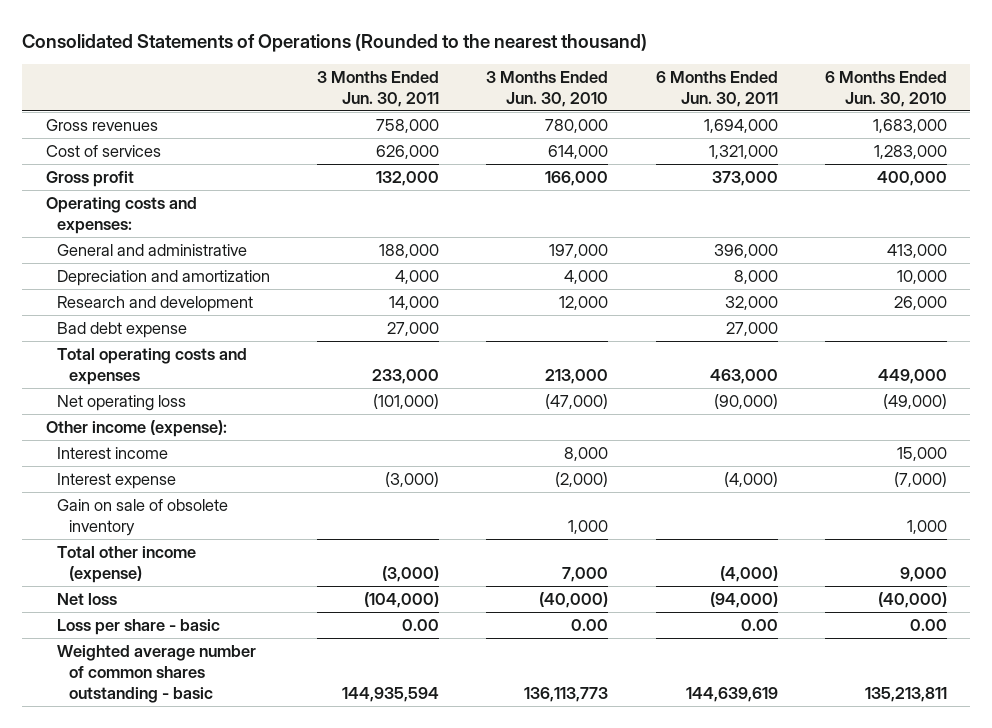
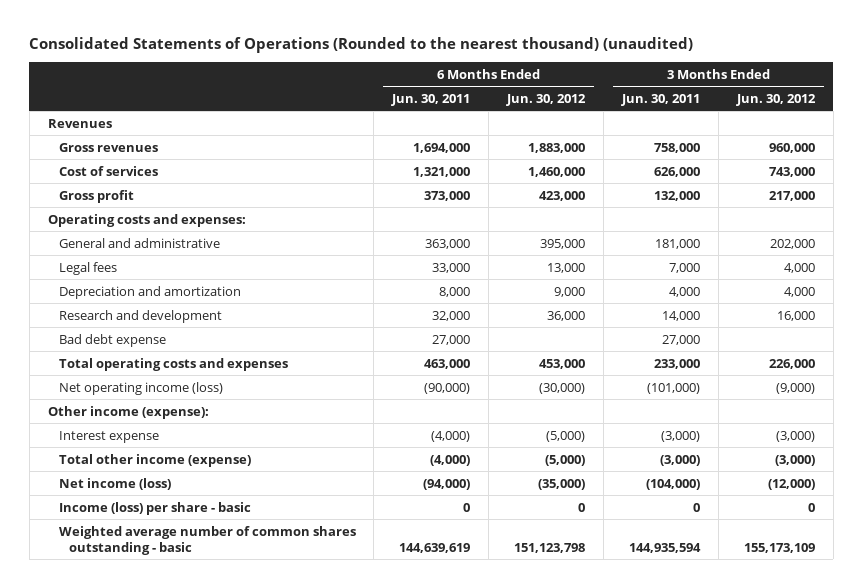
- Consolidated Statements of Operations (Rounded to the nearest thousand)
+ Consolidated Statements of Operations (Rounded to the nearest thousand) (unaudited)
- | 3 Months Ended Jun. 30, 2011 | 3 Months Ended Jun. 30, 2010 | 6 Months Ended Jun. 30, 2011 | 6 Months Ended Jun. 30, 2010
+ | 6 Months Ended Jun. 30, 2011 | 6 Months Ended Jun. 30, 2012 | 3 Months Ended Jun. 30, 2011 | 3 Months Ended Jun. 30, 2012
+ Revenues
- General and administrative | 188,000 | 197,000 | 396,000 | 413,000
+ General and administrative | 363,000 | 395,000 | 181,000 | 202,000
+ Legal fees | 33,000 | 13,000 | 7,000 | 4,000
- Net operating loss | (101,000) | (47,000) | (90,000) | (49,000)
+ Net operating income (loss) | (90,000) | (30,000) | (101,000) | (9,000)
- Interest income | | 8,000 | | 15,000
- Gain on sale of obsolete inventory | | 1,000 | | 1,000
- Net loss | (104,000) | (40,000) | (94,000) | (40,000)
- Loss per share - basic | 0.00 | 0.00 | 0.00 | 0.00
+ Net income (loss) | (94,000) | (35,000) | (104,000) | (12,000)
+ Income (loss) per share - basic | 0 | 0 | 0 | 0

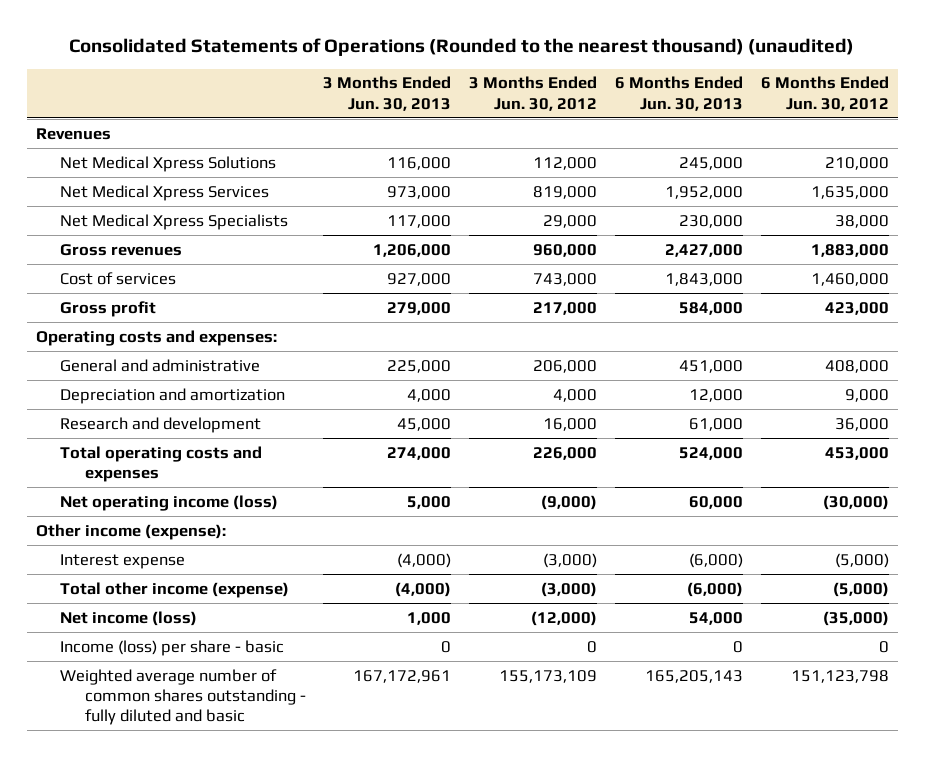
- | 6 Months Ended Jun. 30, 2011 | 6 Months Ended Jun. 30, 2012 | 3 Months Ended Jun. 30, 2011 | 3 Months Ended Jun. 30, 2012
+ | 3 Months Ended Jun. 30, 2013 | 3 Months Ended Jun. 30, 2012 | 6 Months Ended Jun. 30, 2013 | 6 Months Ended Jun. 30, 2012
+ Net Medical Xpress Solutions | 116,000 | 112,000 | 245,000 | 210,000
+ Net Medical Xpress Services | 973,000 | 819,000 | 1,952,000 | 1,635,000
+ Net Medical Xpress Specialists | 117,000 | 29,000 | 230,000 | 38,000
- General and administrative | 363,000 | 395,000 | 181,000 | 202,000
- Legal fees | 33,000 | 13,000 | 7,000 | 4,000
+ General and administrative | 225,000 | 206,000 | 451,000 | 408,000
- Bad debt expense | 27,000 | | 27,000 |
- Weighted average number of common shares outstanding - basic | 144,639,619 | 151,123,798 | 144,935,594 | 155,173,109
+ Weighted average number of common shares outstanding - fully diluted and basic | 167,172,961 | 155,173,109 | 165,205,143 | 151,123,798

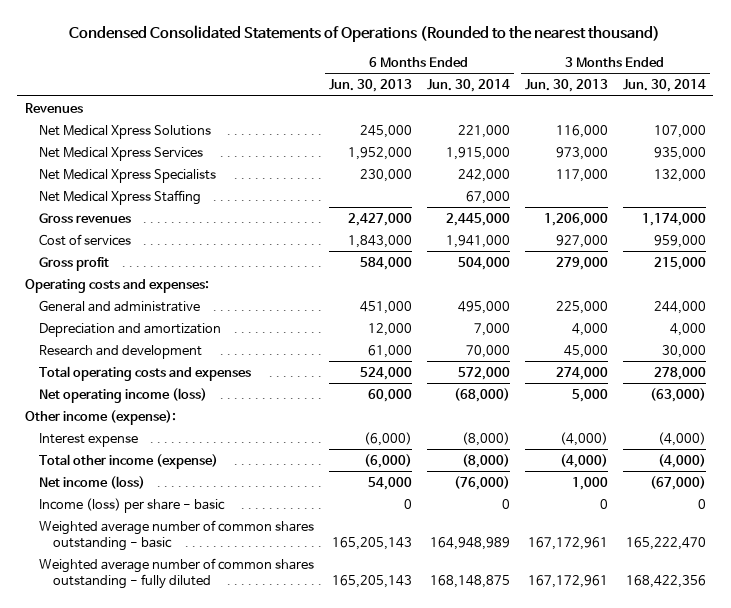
- Consolidated Statements of Operations (Rounded to the nearest thousand) (unaudited)
+ Condensed Consolidated Statements of Operations (Rounded to the nearest thousand)
- | 3 Months Ended Jun. 30, 2013 | 3 Months Ended Jun. 30, 2012 | 6 Months Ended Jun. 30, 2013 | 6 Months Ended Jun. 30, 2012
+ | 6 Months Ended Jun. 30, 2013 | 6 Months Ended Jun. 30, 2014 | 3 Months Ended Jun. 30, 2013 | 3 Months Ended Jun. 30, 2014
+ Net Medical Xpress Staffing | | 67,000 | |
- Weighted average number of common shares outstanding - fully diluted and basic | 167,172,961 | 155,173,109 | 165,205,143 | 151,123,798
+ Weighted average number of common shares outstanding - basic | 165,205,143 | 164,948,989 | 167,172,961 | 165,222,470
+ Weighted average number of common shares outstanding - fully diluted | 165,205,143 | 168,148,875 | 167,172,961 | 168,422,356

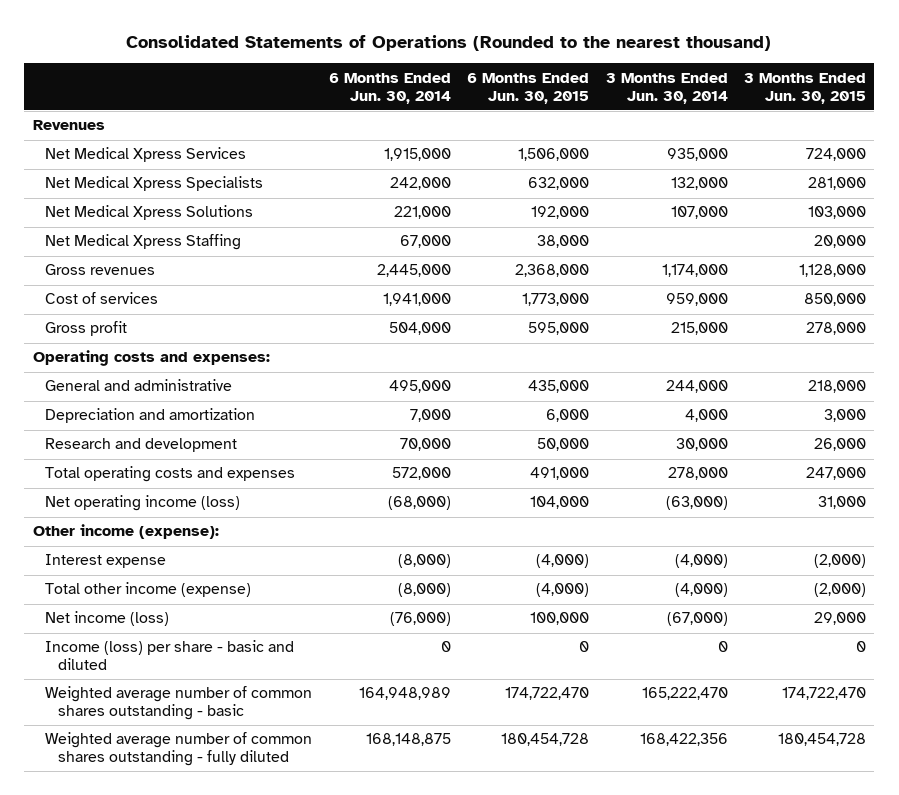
- Condensed Consolidated Statements of Operations (Rounded to the nearest thousand)
+ Consolidated Statements of Operations (Rounded to the nearest thousand)
- | 6 Months Ended Jun. 30, 2013 | 6 Months Ended Jun. 30, 2014 | 3 Months Ended Jun. 30, 2013 | 3 Months Ended Jun. 30, 2014
+ | 6 Months Ended Jun. 30, 2014 | 6 Months Ended Jun. 30, 2015 | 3 Months Ended Jun. 30, 2014 | 3 Months Ended Jun. 30, 2015
moved down: Net Medical Xpress Solutions | 221,000 | 192,000 | 107,000 | 103,000
- Income (loss) per share - basic | 0 | 0 | 0 | 0
+ Income (loss) per share - basic and diluted | 0 | 0 | 0 | 0

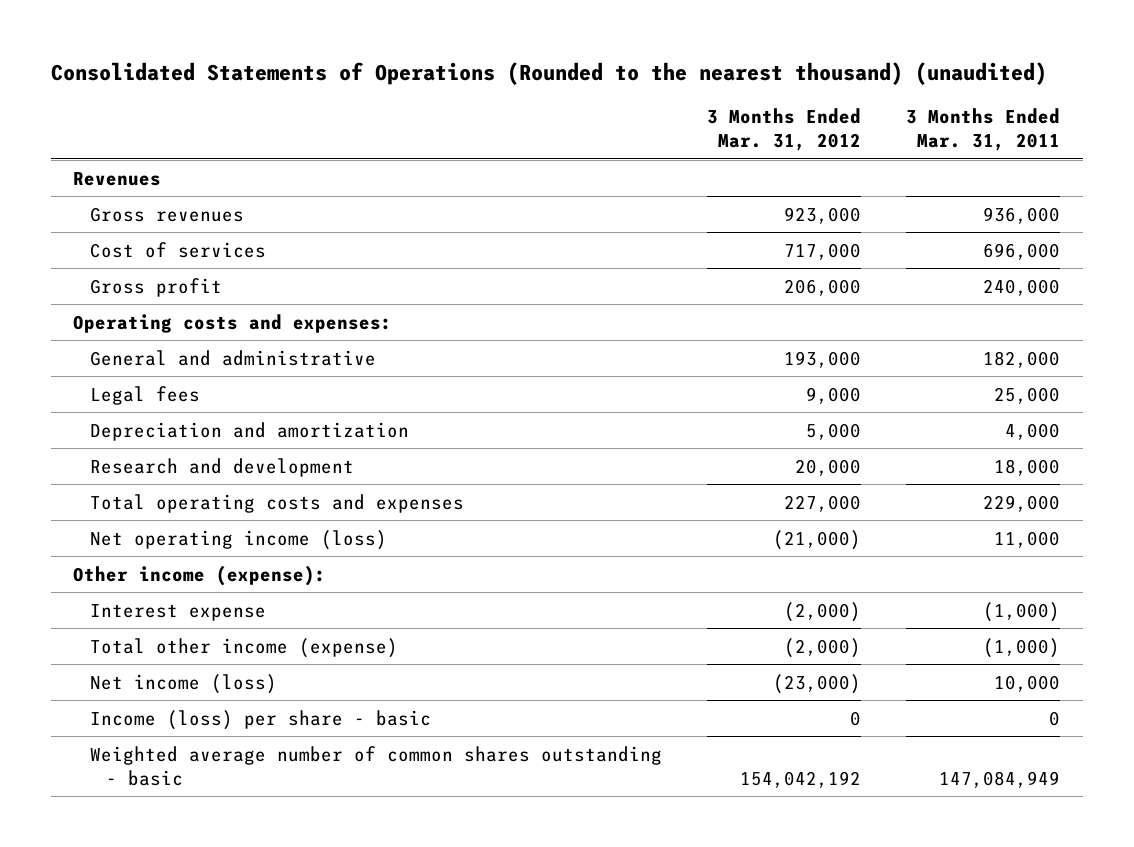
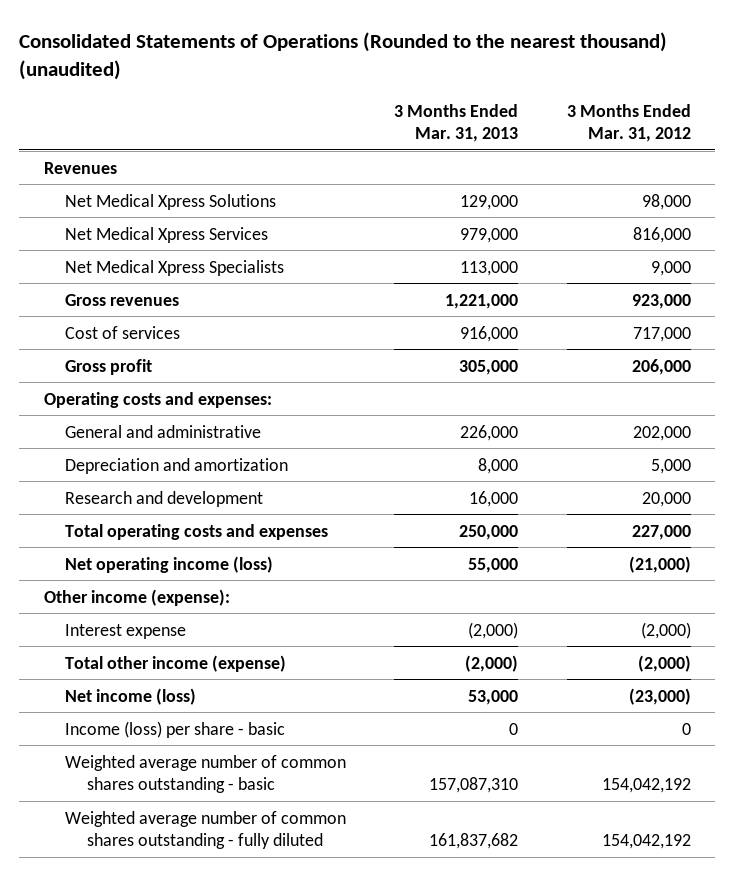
- | 3 Months Ended Mar. 31, 2012 | 3 Months Ended Mar. 31, 2011
+ | 3 Months Ended Mar. 31, 2013 | 3 Months Ended Mar. 31, 2012
+ Net Medical Xpress Solutions | 129,000 | 98,000
+ Net Medical Xpress Services | 979,000 | 816,000
+ Net Medical Xpress Specialists | 113,000 | 9,000
- General and administrative | 193,000 | 182,000
- Legal fees | 9,000 | 25,000
+ General and administrative | 226,000 | 202,000
+ Weighted average number of common shares outstanding - fully diluted | 161,837,682 | 154,042,192

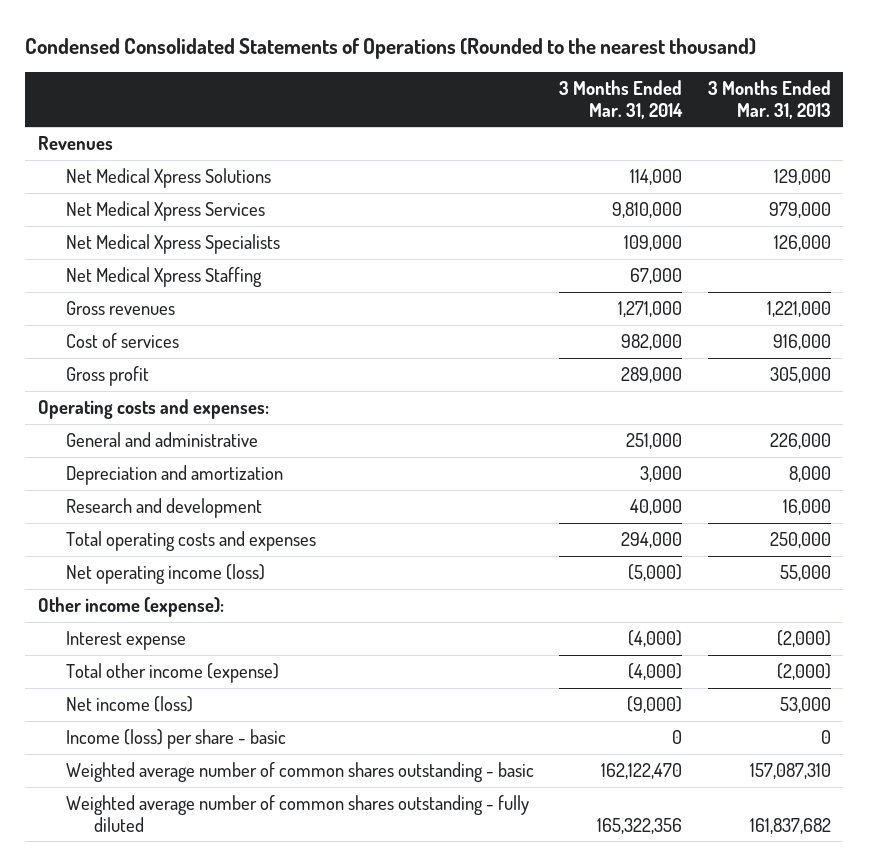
- Consolidated Statements of Operations (Rounded to the nearest thousand) (unaudited)
+ Condensed Consolidated Statements of Operations (Rounded to the nearest thousand)
- | 3 Months Ended Mar. 31, 2013 | 3 Months Ended Mar. 31, 2012
+ | 3 Months Ended Mar. 31, 2014 | 3 Months Ended Mar. 31, 2013
- Net Medical Xpress Specialists | 113,000 | 9,000
+ Net Medical Xpress Specialists | 109,000 | 126,000
+ Net Medical Xpress Staffing | 67,000 |

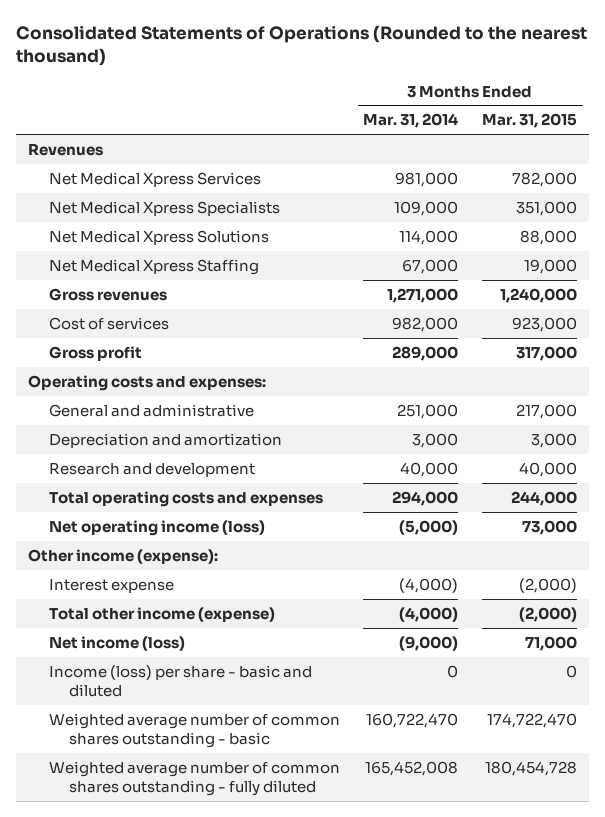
- Condensed Consolidated Statements of Operations (Rounded to the nearest thousand)
+ Consolidated Statements of Operations (Rounded to the nearest thousand)
- | 3 Months Ended Mar. 31, 2014 | 3 Months Ended Mar. 31, 2013
+ | 3 Months Ended Mar. 31, 2014 | 3 Months Ended Mar. 31, 2015
- Net Medical Xpress Services | 9,810,000 | 979,000
+ Net Medical Xpress Services | 981,000 | 782,000
moved down: Net Medical Xpress Solutions | 114,000 | 88,000
- Income (loss) per share - basic | 0 | 0
- Weighted average number of common shares outstanding - basic | 162,122,470 | 157,087,310
- Weighted average number of common shares outstanding - fully diluted | 165,322,356 | 161,837,682
+ Income (loss) per share - basic and diluted | 0 | 0
+ Weighted average number of common shares outstanding - basic | 160,722,470 | 174,722,470
+ Weighted average number of common shares outstanding - fully diluted | 165,452,008 | 180,454,728

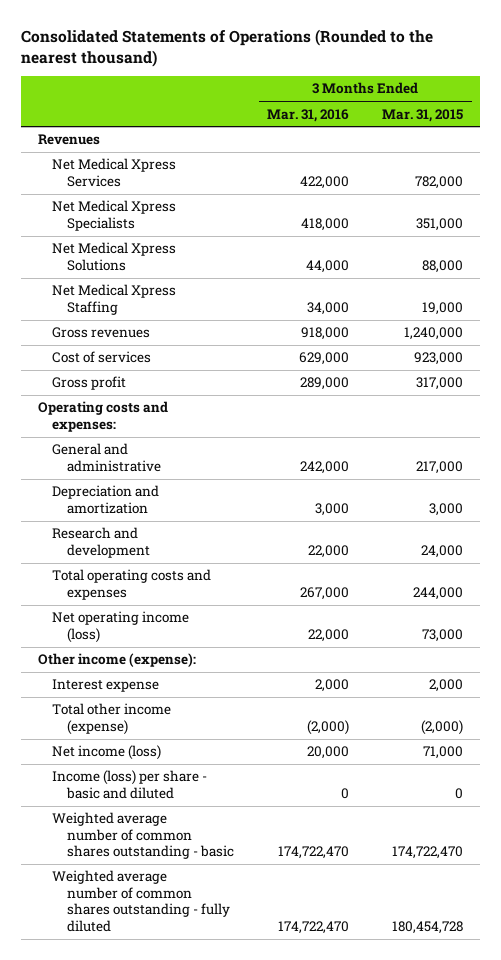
- | 3 Months Ended Mar. 31, 2014 | 3 Months Ended Mar. 31, 2015
+ | 3 Months Ended Mar. 31, 2016 | 3 Months Ended Mar. 31, 2015
- Research and development | 40,000 | 40,000
+ Research and development | 22,000 | 24,000
- Interest expense | (4,000) | (2,000)
+ Interest expense | 2,000 | 2,000

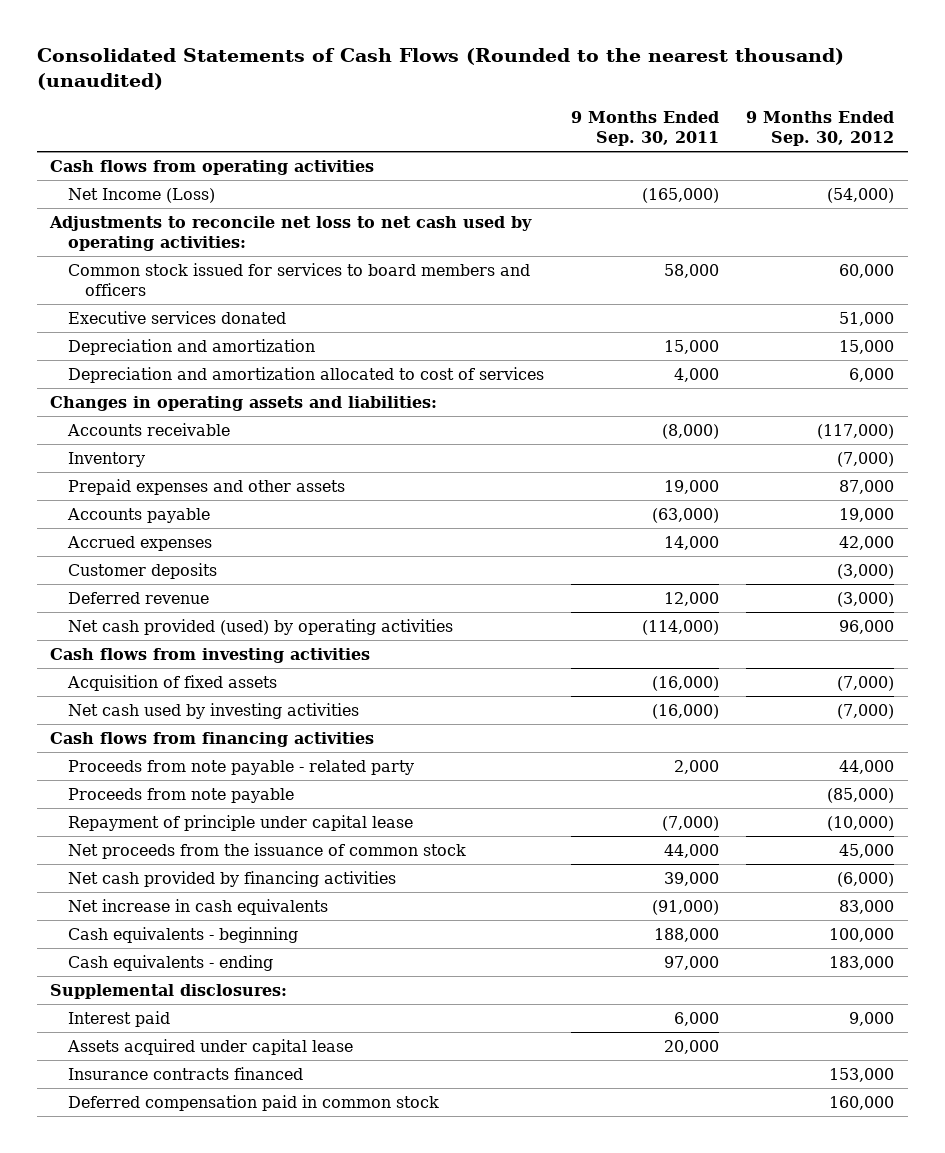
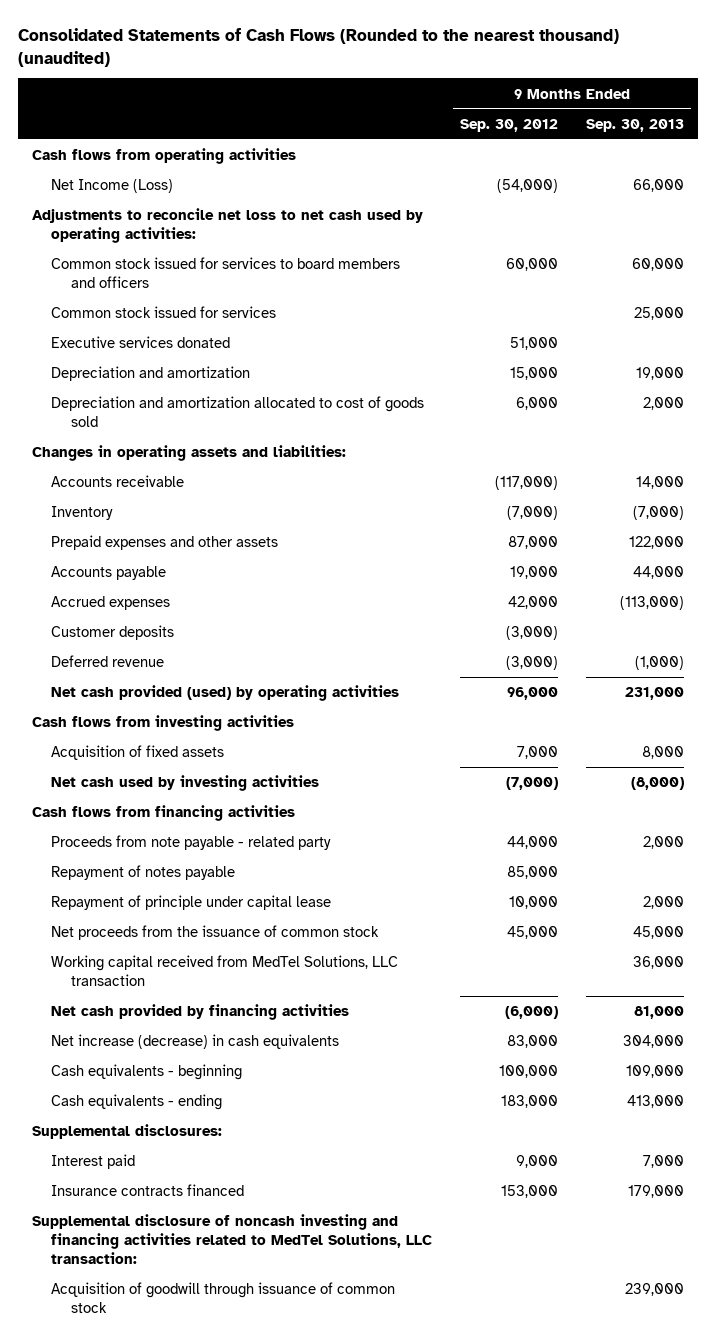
- | 9 Months Ended Sep. 30, 2011 | 9 Months Ended Sep. 30, 2012
+ | 9 Months Ended Sep. 30, 2012 | 9 Months Ended Sep. 30, 2013
+ Common stock issued for services | | 25,000
- Depreciation and amortization allocated to cost of services | 4,000 | 6,000
+ Depreciation and amortization allocated to cost of goods sold | 6,000 | 2,000
- Acquisition of fixed assets | (16,000) | (7,000)
+ Acquisition of fixed assets | 7,000 | 8,000
- Proceeds from note payable | | (85,000)
- Repayment of principle under capital lease | (7,000) | (10,000)
+ Repayment of notes payable | 85,000 |
+ Repayment of principle under capital lease | 10,000 | 2,000
+ Working capital received from MedTel Solutions, LLC transaction | | 36,000
- Net increase in cash equivalents | (91,000) | 83,000
+ Net increase (decrease) in cash equivalents | 83,000 | 304,000
- Assets acquired under capital lease | 20,000 |
- Deferred compensation paid in common stock | | 160,000
+ Supplemental disclosure of noncash investing and financing activities related to MedTel Solutions, LLC transaction:
+ Acquisition of goodwill through issuance of common stock | | 239,000

